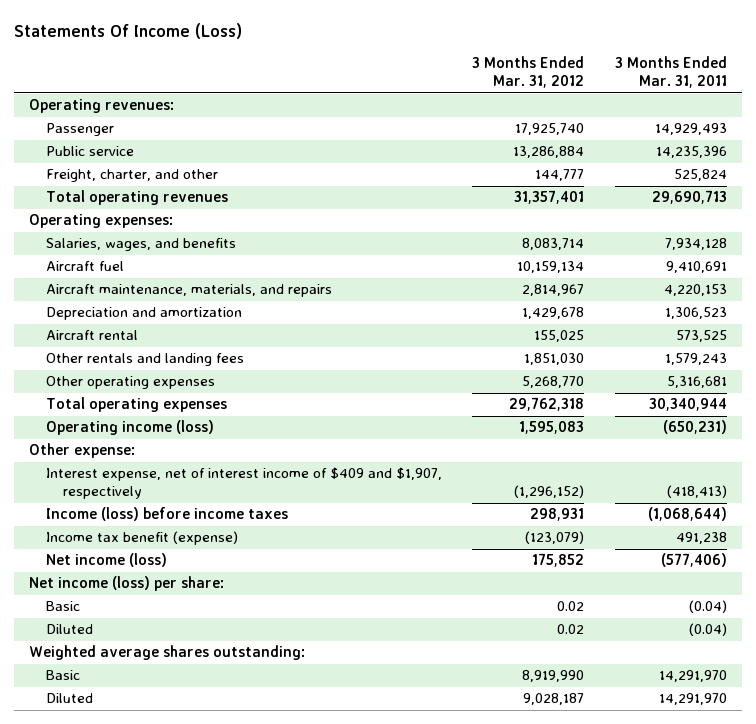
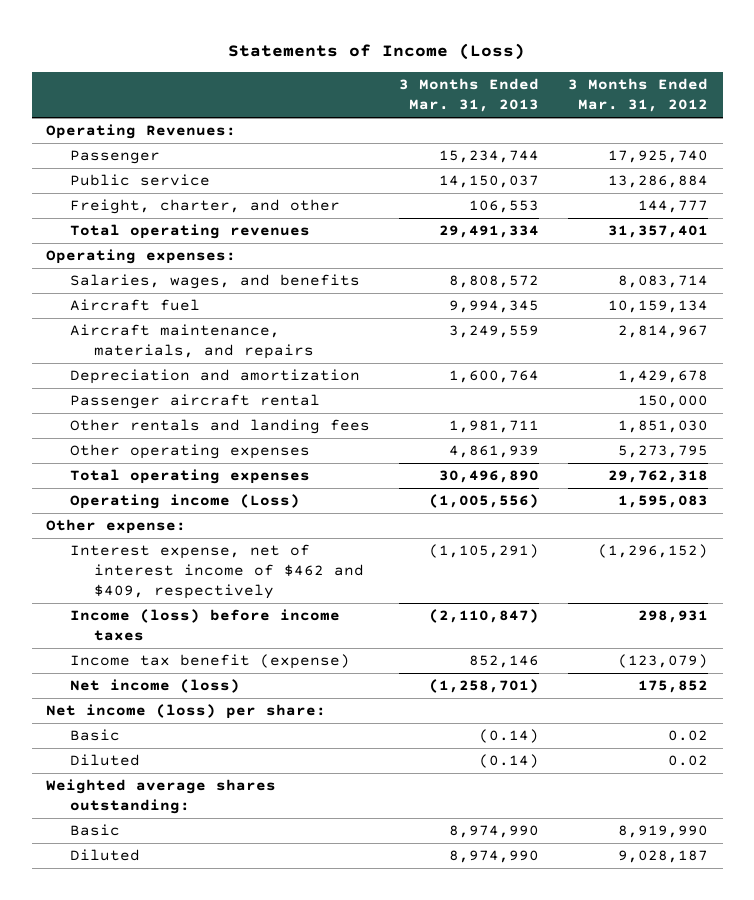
- Statements Of Income (Loss)
+ Statements of Income (Loss)
- | 3 Months Ended Mar. 31, 2012 | 3 Months Ended Mar. 31, 2011
+ | 3 Months Ended Mar. 31, 2013 | 3 Months Ended Mar. 31, 2012
- Operating revenues:
+ Operating Revenues:
- Aircraft rental | 155,025 | 573,525
+ Passenger aircraft rental | | 150,000
- Other operating expenses | 5,268,770 | 5,316,681
+ Other operating expenses | 4,861,939 | 5,273,795
- Operating income (loss) | 1,595,083 | (650,231)
+ Operating income (Loss) | (1,005,556) | 1,595,083
- Interest expense, net of interest income of $409 and $1,907, respectively | (1,296,152) | (418,413)
+ Interest expense, net of interest income of $462 and $409, respectively | (1,105,291) | (1,296,152)

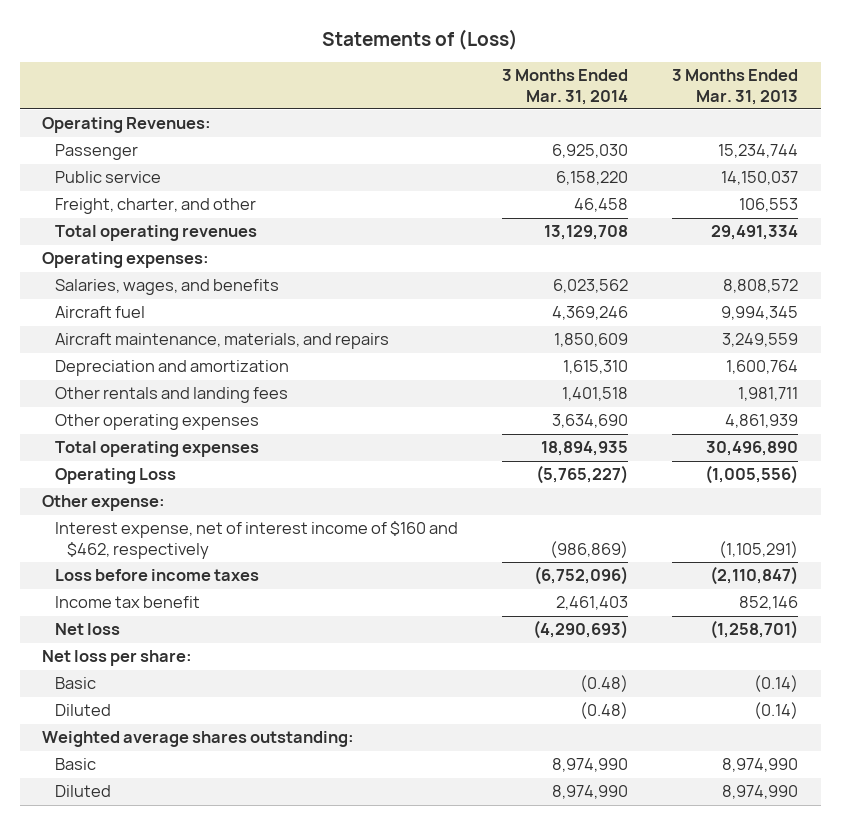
- Statements of Income (Loss)
+ Statements of (Loss)
- | 3 Months Ended Mar. 31, 2013 | 3 Months Ended Mar. 31, 2012
+ | 3 Months Ended Mar. 31, 2014 | 3 Months Ended Mar. 31, 2013
- Passenger aircraft rental | | 150,000
- Operating income (Loss) | (1,005,556) | 1,595,083
+ Operating Loss | (5,765,227) | (1,005,556)
- Interest expense, net of interest income of $462 and $409, respectively | (1,105,291) | (1,296,152)
- Income (loss) before income taxes | (2,110,847) | 298,931
- Income tax benefit (expense) | 852,146 | (123,079)
- Net income (loss) | (1,258,701) | 175,852
- Net income (loss) per share:
+ Interest expense, net of interest income of $160 and $462, respectively | (986,869) | (1,105,291)
+ Loss before income taxes | (6,752,096) | (2,110,847)
+ Income tax benefit | 2,461,403 | 852,146
+ Net loss | (4,290,693) | (1,258,701)
+ Net loss per share:

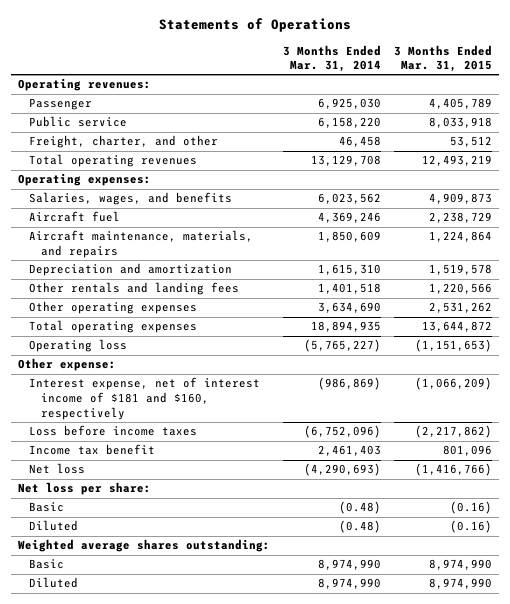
- Statements of (Loss)
+ Statements of Operations
- | 3 Months Ended Mar. 31, 2014 | 3 Months Ended Mar. 31, 2013
+ | 3 Months Ended Mar. 31, 2014 | 3 Months Ended Mar. 31, 2015
- Operating Revenues:
+ Operating revenues:
- Operating Loss | (5,765,227) | (1,005,556)
+ Operating loss | (5,765,227) | (1,151,653)
- Interest expense, net of interest income of $160 and $462, respectively | (986,869) | (1,105,291)
+ Interest expense, net of interest income of $181 and $160, respectively | (986,869) | (1,066,209)

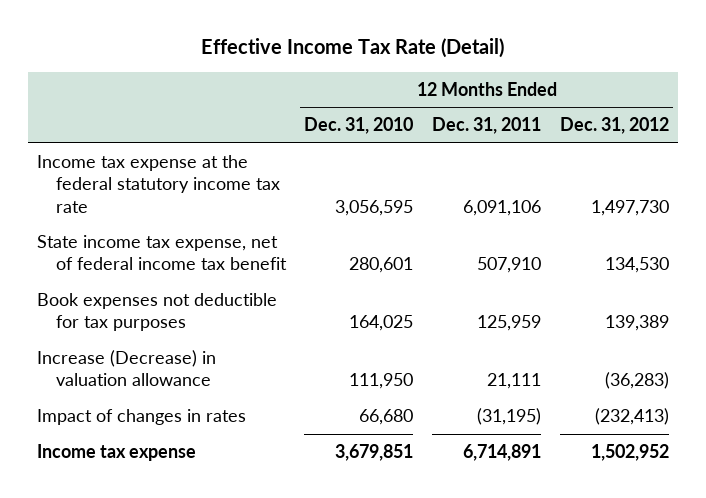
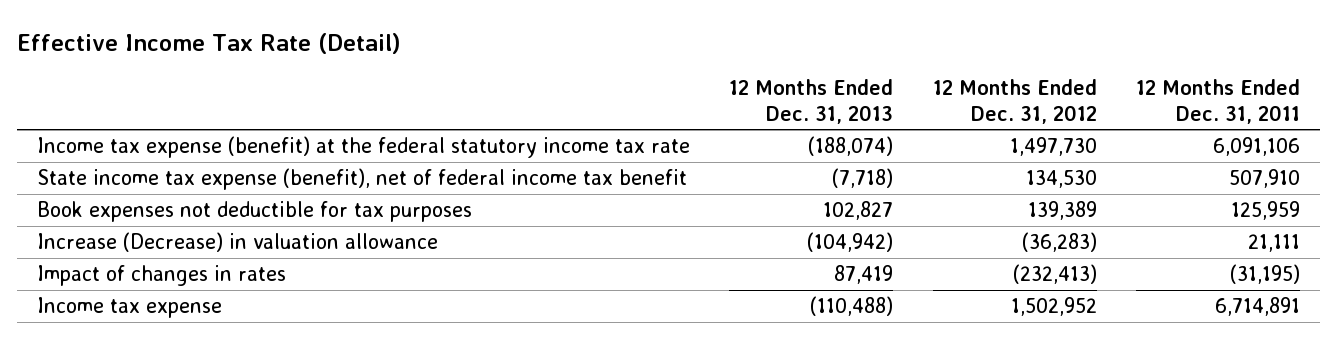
- | 12 Months Ended Dec. 31, 2010 | 12 Months Ended Dec. 31, 2011 | 12 Months Ended Dec. 31, 2012
+ | 12 Months Ended Dec. 31, 2013 | 12 Months Ended Dec. 31, 2012 | 12 Months Ended Dec. 31, 2011
- Income tax expense at the federal statutory income tax rate | 3,056,595 | 6,091,106 | 1,497,730
- State income tax expense, net of federal income tax benefit | 280,601 | 507,910 | 134,530
+ Income tax expense (benefit) at the federal statutory income tax rate | (188,074) | 1,497,730 | 6,091,106
+ State income tax expense (benefit), net of federal income tax benefit | (7,718) | 134,530 | 507,910

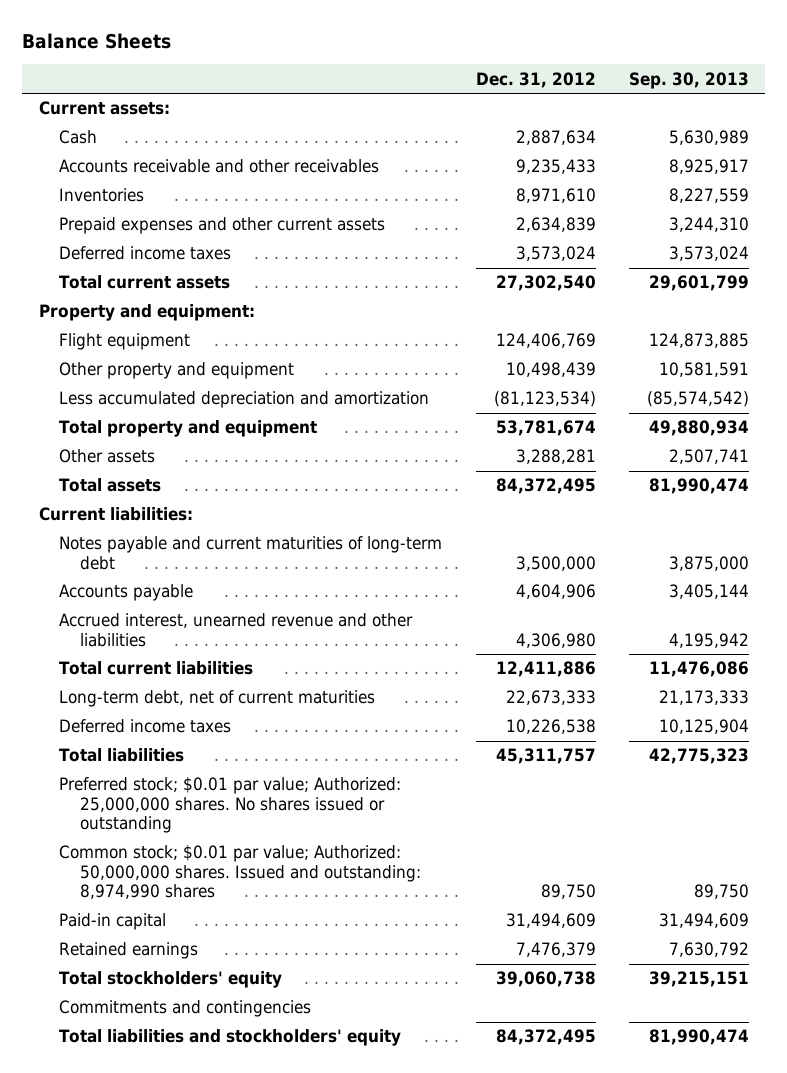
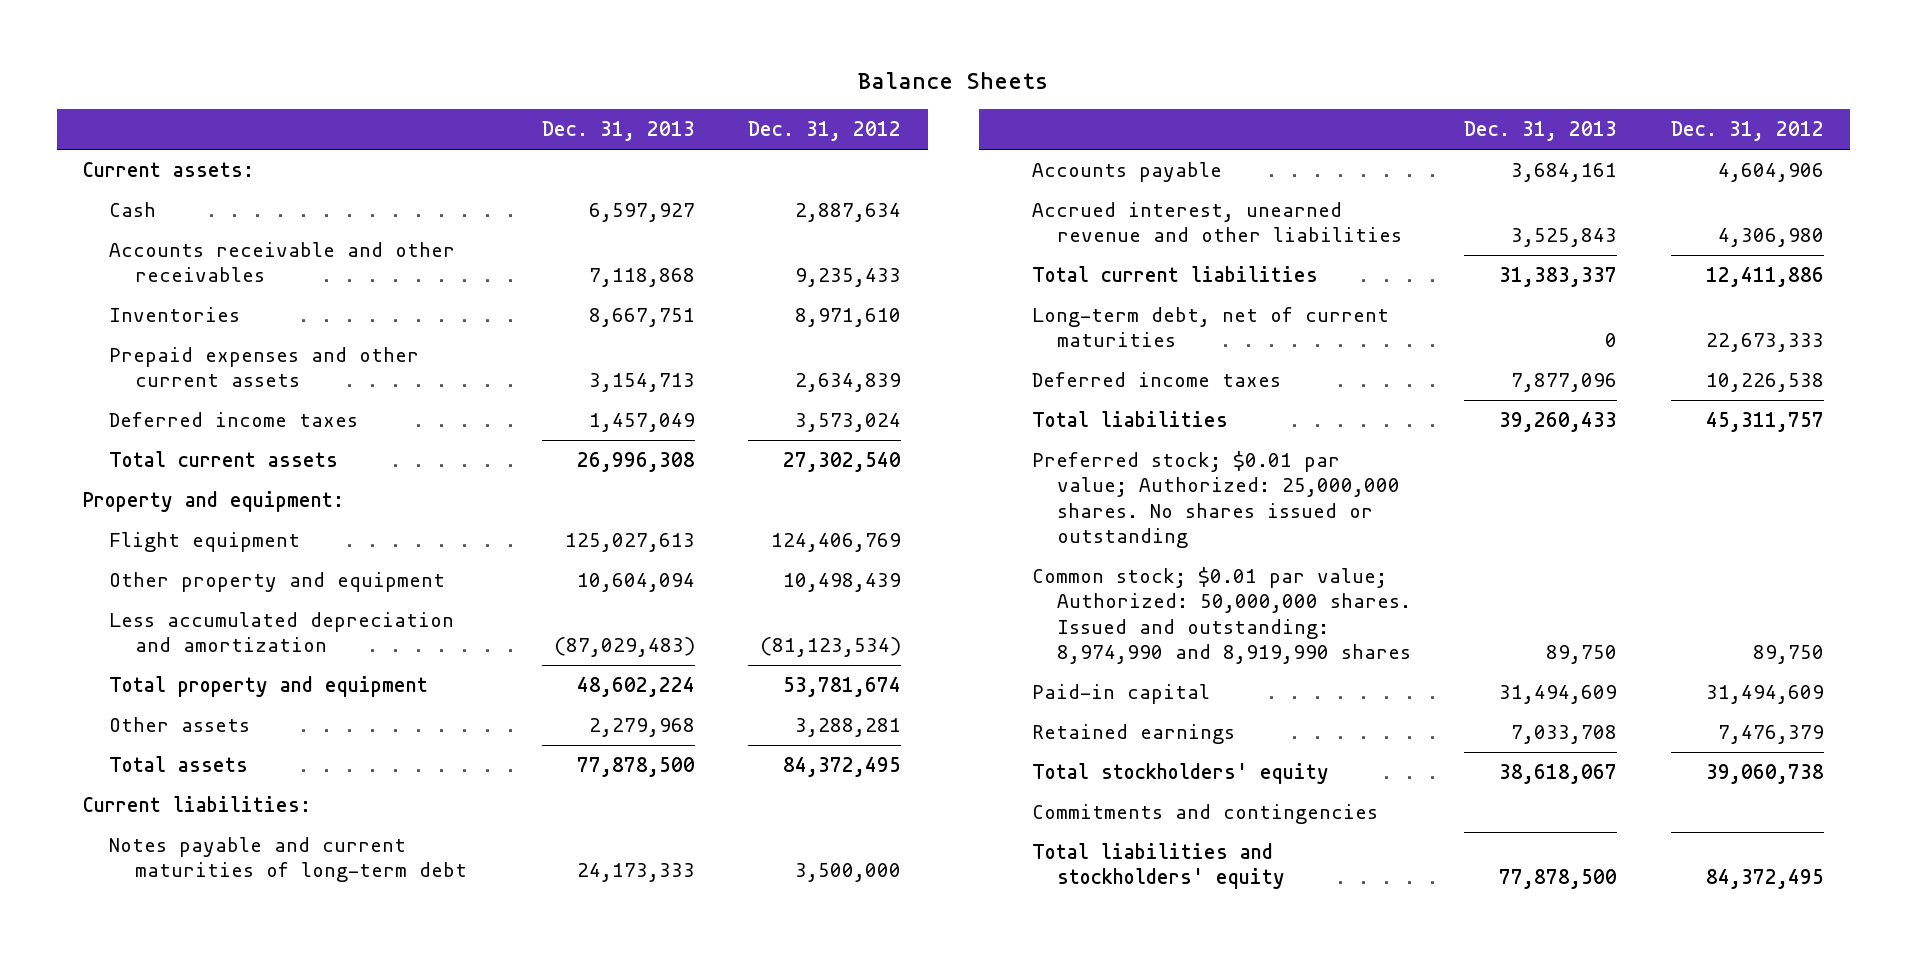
- | Dec. 31, 2012 | Sep. 30, 2013
+ | Dec. 31, 2013 | Dec. 31, 2012
- Common stock; $0.01 par value; Authorized: 50,000,000 shares. Issued and outstanding: 8,974,990 shares | 89,750 | 89,750
+ Common stock; $0.01 par value; Authorized: 50,000,000 shares. Issued and outstanding: 8,974,990 and 8,919,990 shares | 89,750 | 89,750

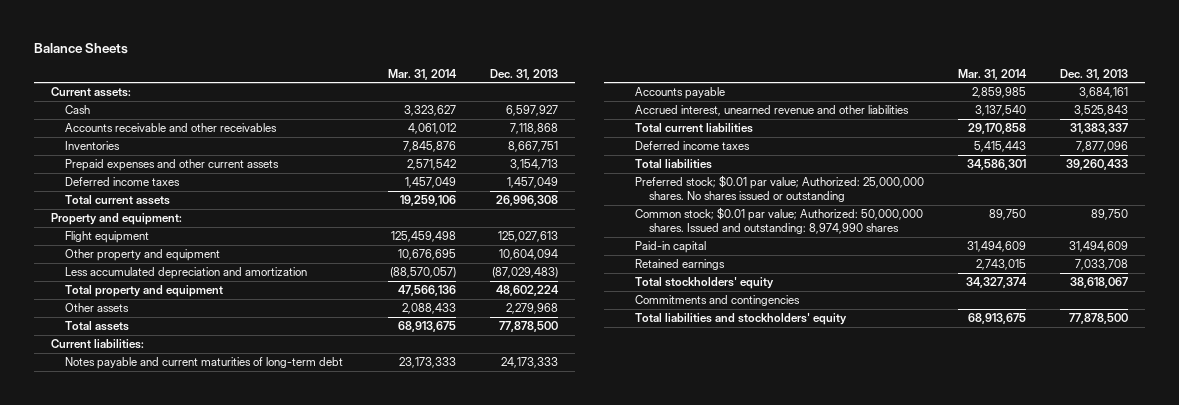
- | Dec. 31, 2013 | Dec. 31, 2012
+ | Mar. 31, 2014 | Dec. 31, 2013
- Long-term debt, net of current maturities | 0 | 22,673,333
- Common stock; $0.01 par value; Authorized: 50,000,000 shares. Issued and outstanding: 8,974,990 and 8,919,990 shares | 89,750 | 89,750
+ Common stock; $0.01 par value; Authorized: 50,000,000 shares. Issued and outstanding: 8,974,990 shares | 89,750 | 89,750

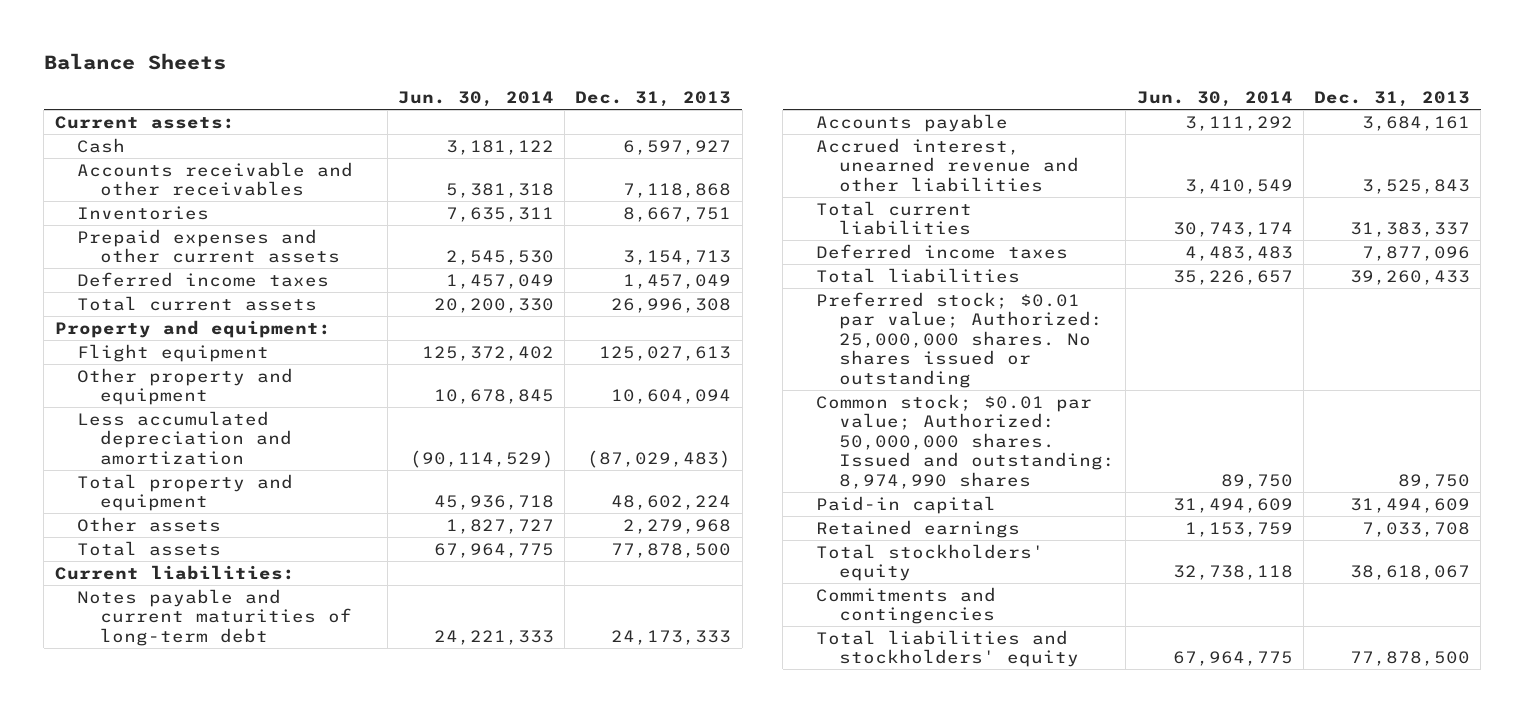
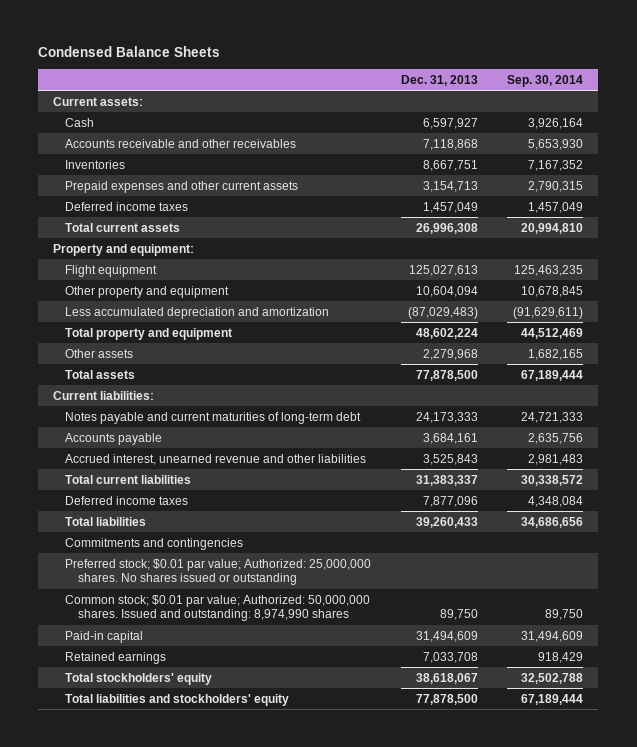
- Balance Sheets
+ Condensed Balance Sheets
- | Jun. 30, 2014 | Dec. 31, 2013
+ | Dec. 31, 2013 | Sep. 30, 2014
moved up: Commitments and contingencies

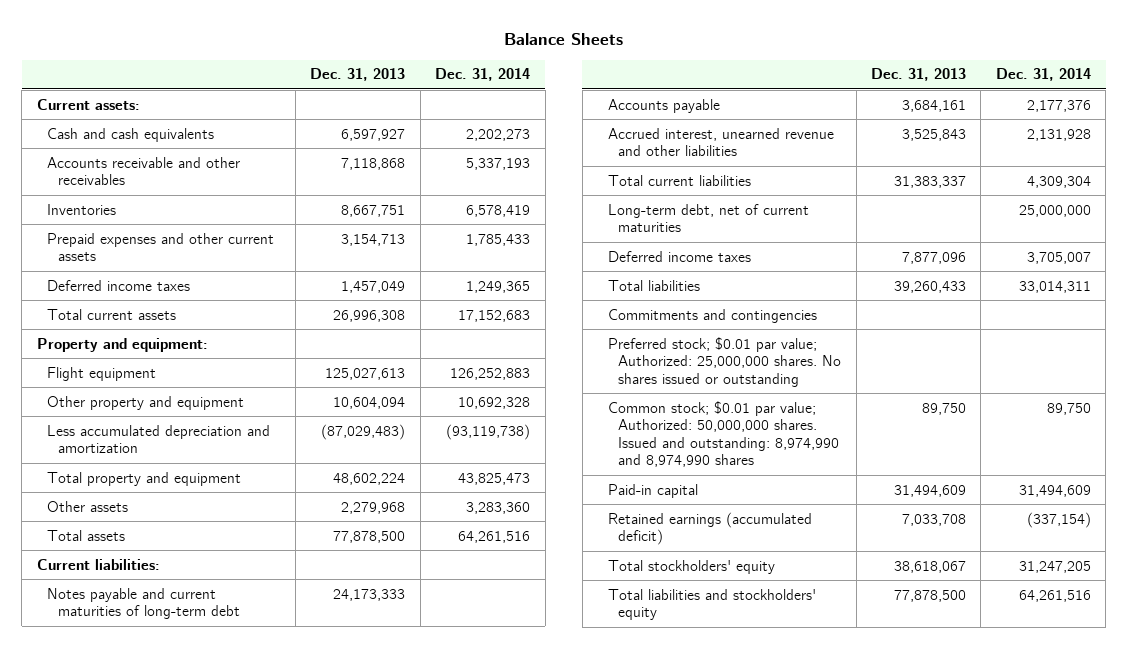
- Condensed Balance Sheets
+ Balance Sheets
- | Dec. 31, 2013 | Sep. 30, 2014
+ | Dec. 31, 2013 | Dec. 31, 2014
- Cash | 6,597,927 | 3,926,164
+ Cash and cash equivalents | 6,597,927 | 2,202,273
+ Long-term debt, net of current maturities | | 25,000,000
- Common stock; $0.01 par value; Authorized: 50,000,000 shares. Issued and outstanding: 8,974,990 shares | 89,750 | 89,750
+ Common stock; $0.01 par value; Authorized: 50,000,000 shares. Issued and outstanding: 8,974,990 and 8,974,990 shares | 89,750 | 89,750
- Retained earnings | 7,033,708 | 918,429
+ Retained earnings (accumulated deficit) | 7,033,708 | (337,154)

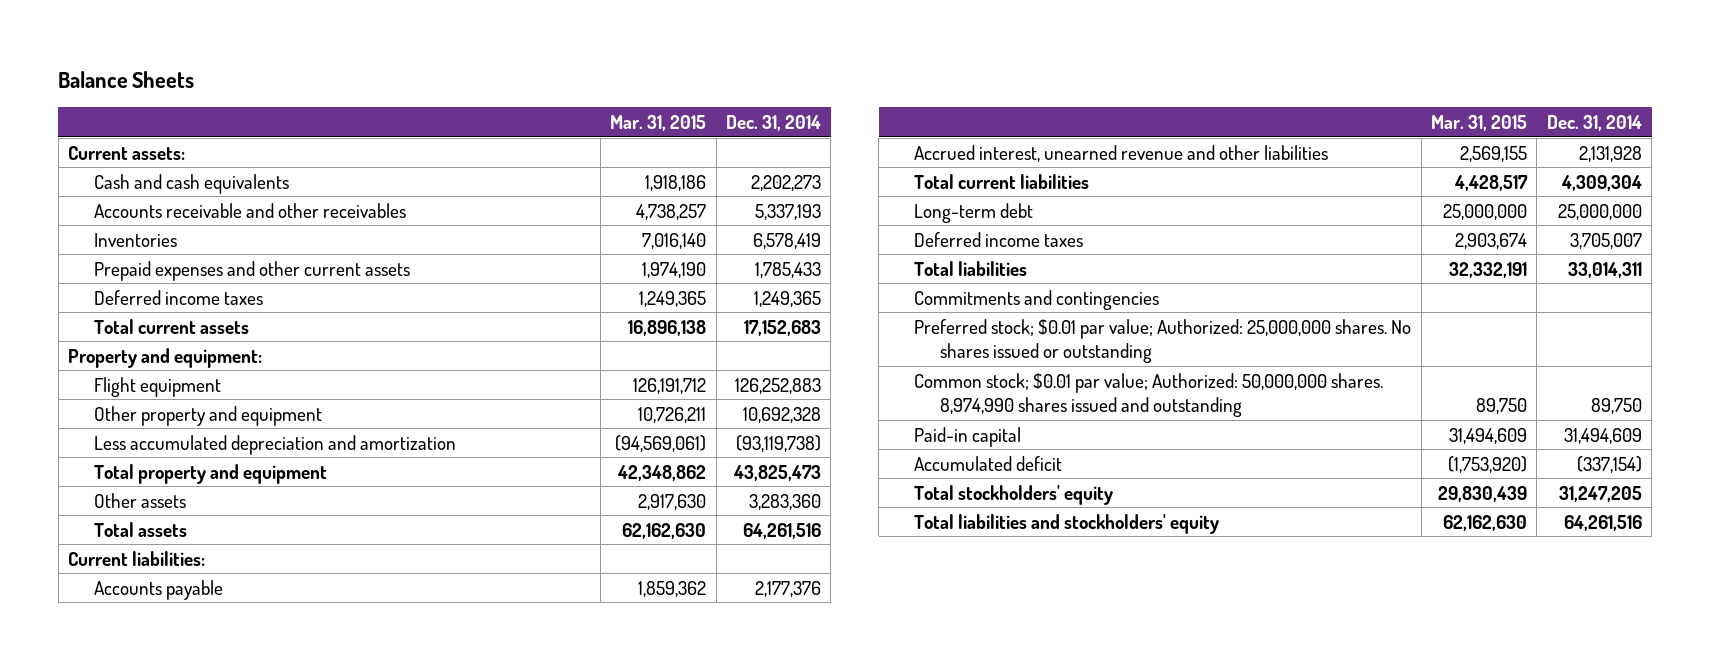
- | Dec. 31, 2013 | Dec. 31, 2014
+ | Mar. 31, 2015 | Dec. 31, 2014
- Notes payable and current maturities of long-term debt | 24,173,333 |
- Long-term debt, net of current maturities | | 25,000,000
+ Long-term debt | 25,000,000 | 25,000,000
- Common stock; $0.01 par value; Authorized: 50,000,000 shares. Issued and outstanding: 8,974,990 and 8,974,990 shares | 89,750 | 89,750
+ Common stock; $0.01 par value; Authorized: 50,000,000 shares. 8,974,990 shares issued and outstanding | 89,750 | 89,750
- Retained earnings (accumulated deficit) | 7,033,708 | (337,154)
+ Accumulated deficit | (1,753,920) | (337,154)

